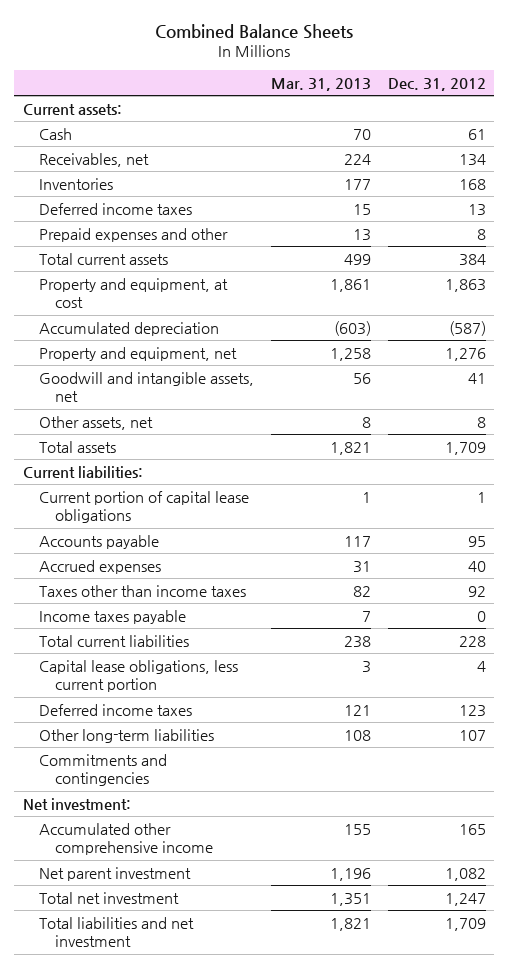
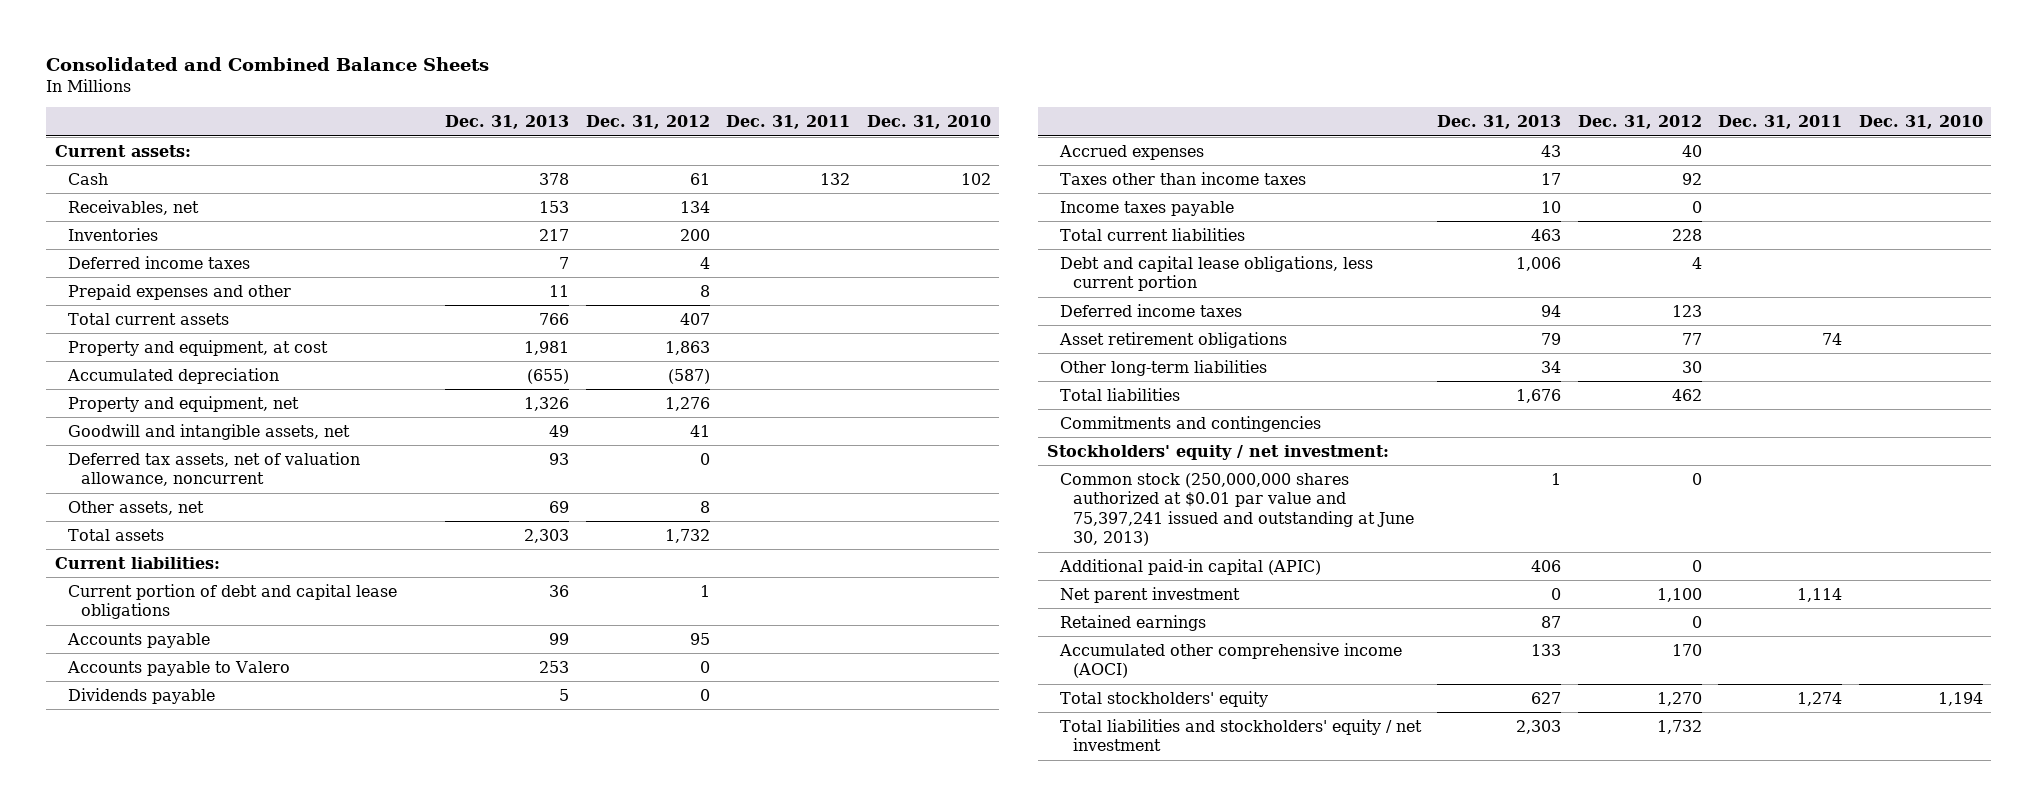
- Combined Balance Sheets
+ Consolidated and Combined Balance Sheets
- | Mar. 31, 2013 | Dec. 31, 2012
+ | Dec. 31, 2013 | Dec. 31, 2012 | Dec. 31, 2011 | Dec. 31, 2010
- Inventories | 177 | 168
- Deferred income taxes | 15 | 13
+ Inventories | 217 | 200 | |
+ Deferred income taxes | 7 | 4 | |
- Total current assets | 499 | 384
+ Total current assets | 766 | 407 | |
+ Deferred tax assets, net of valuation allowance, noncurrent | 93 | 0 | |
- Total assets | 1,821 | 1,709
+ Total assets | 2,303 | 1,732 | |
- Current portion of capital lease obligations | 1 | 1
+ Current portion of debt and capital lease obligations | 36 | 1 | |
+ Accounts payable to Valero | 253 | 0 | |
+ Dividends payable | 5 | 0 | |
- Capital lease obligations, less current portion | 3 | 4
+ Debt and capital lease obligations, less current portion | 1,006 | 4 | |
- Other long-term liabilities | 108 | 107
+ Asset retirement obligations | 79 | 77 | 74 |
+ Other long-term liabilities | 34 | 30 | |
+ Total liabilities | 1,676 | 462 | |
- Net investment:
- Accumulated other comprehensive income | 155 | 165
- Net parent investment | 1,196 | 1,082
- Total net investment | 1,351 | 1,247
- Total liabilities and net investment | 1,821 | 1,709
+ Stockholders' equity / net investment:
+ Common stock (250,000,000 shares authorized at $0.01 par value and 75,397,241 issued and outstanding at June 30, 2013) | 1 | 0 | |
+ Additional paid-in capital (APIC) | 406 | 0 | |
+ Net parent investment | 0 | 1,100 | 1,114 |
+ Retained earnings | 87 | 0 | |
+ Accumulated other comprehensive income (AOCI) | 133 | 170 | |
+ Total stockholders' equity | 627 | 1,270 | 1,274 | 1,194
+ Total liabilities and stockholders' equity / net investment | 2,303 | 1,732 | |

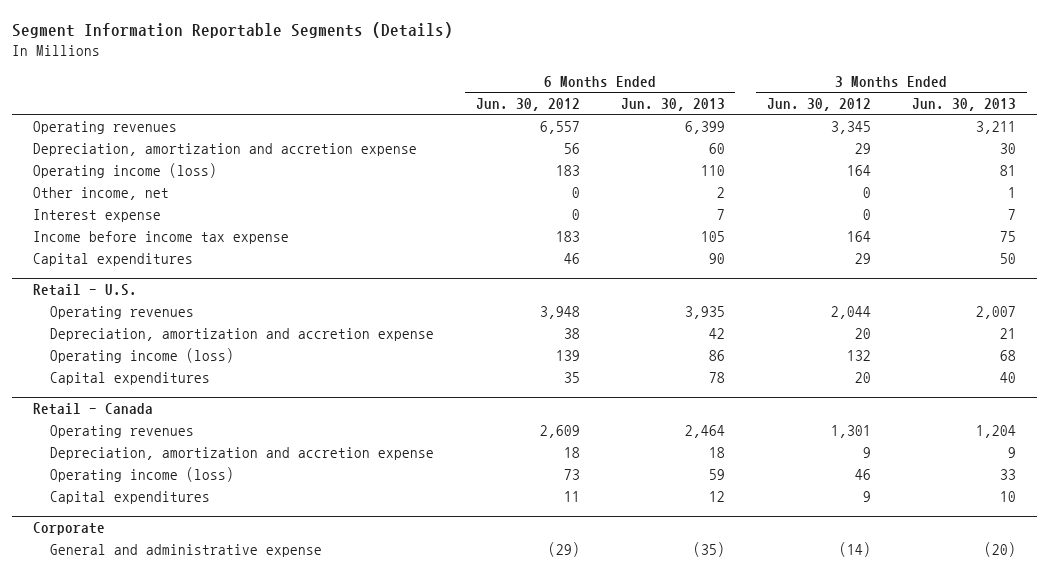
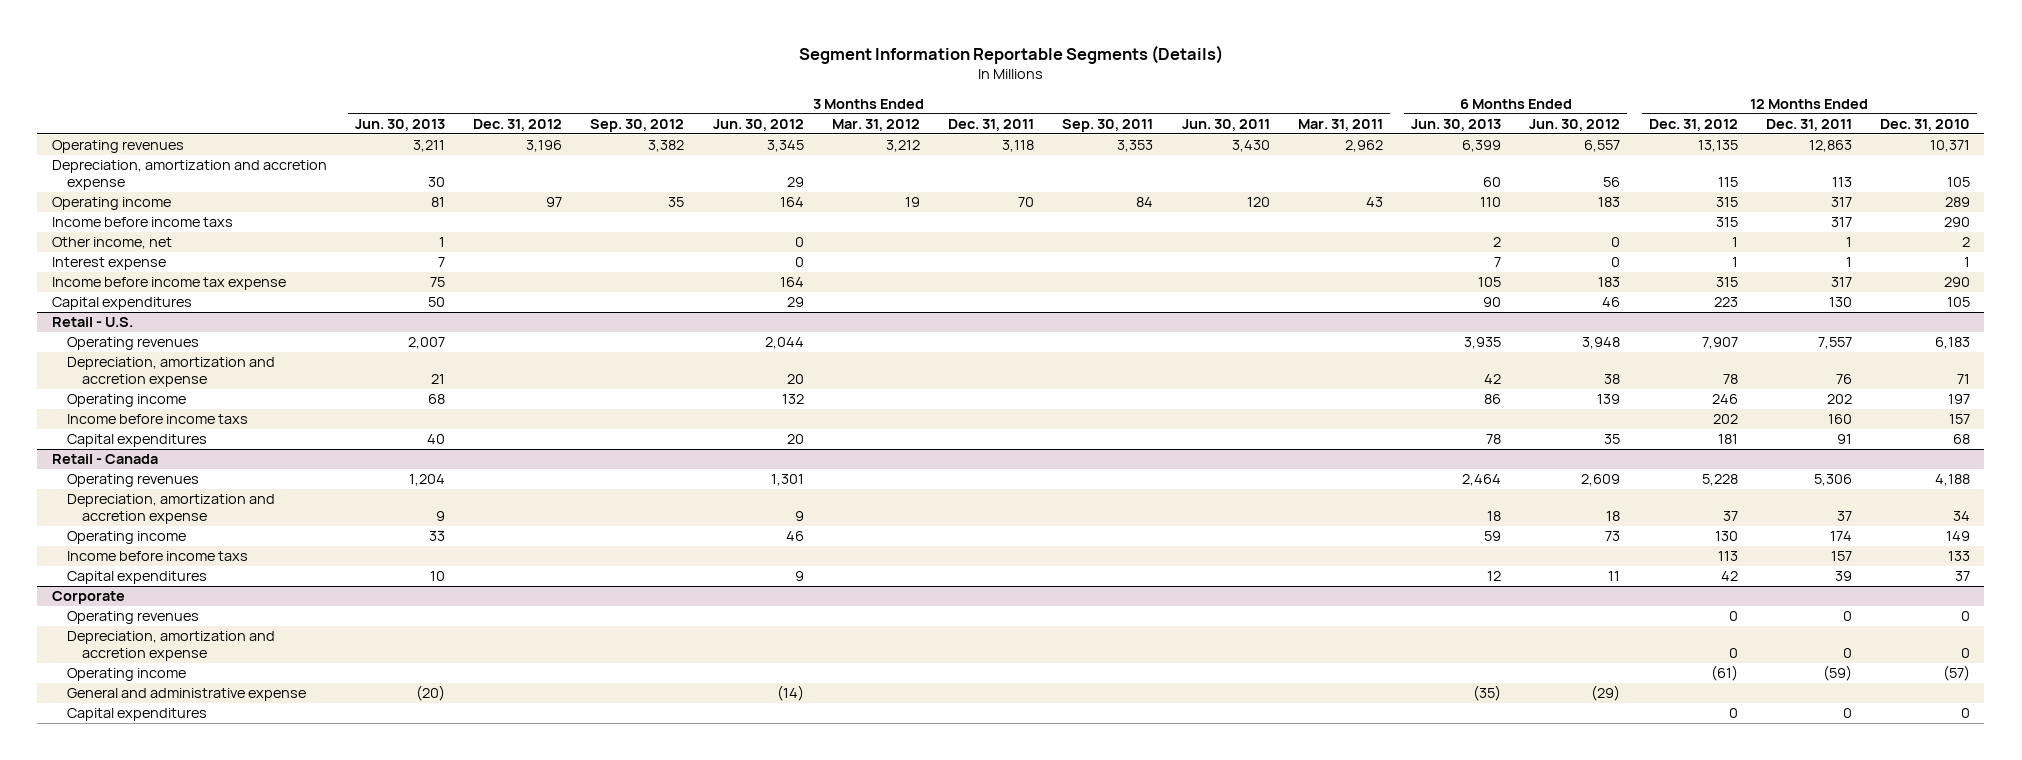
- | 6 Months Ended Jun. 30, 2012 | 6 Months Ended Jun. 30, 2013 | 3 Months Ended Jun. 30, 2012 | 3 Months Ended Jun. 30, 2013
+ | 3 Months Ended Jun. 30, 2013 | 3 Months Ended Dec. 31, 2012 | 3 Months Ended Sep. 30, 2012 | 3 Months Ended Jun. 30, 2012 | 3 Months Ended Mar. 31, 2012 | 3 Months Ended Dec. 31, 2011 | 3 Months Ended Sep. 30, 2011 | 3 Months Ended Jun. 30, 2011 | 3 Months Ended Mar. 31, 2011 | 6 Months Ended Jun. 30, 2013 | 6 Months Ended Jun. 30, 2012 | 12 Months Ended Dec. 31, 2012 | 12 Months Ended Dec. 31, 2011 | 12 Months Ended Dec. 31, 2010
- Operating income (loss) | 183 | 110 | 164 | 81
+ Operating income | 81 | 97 | 35 | 164 | 19 | 70 | 84 | 120 | 43 | 110 | 183 | 315 | 317 | 289
+ Income before income taxs | | | | | | | | | | | | 315 | 317 | 290
@ Retail - U.S.
- Operating income (loss) | 139 | 86 | 132 | 68
+ Operating income | 68 | | | 132 | | | | | | 86 | 139 | 246 | 202 | 197
+ Income before income taxs | | | | | | | | | | | | 202 | 160 | 157
@ Retail - Canada
- Operating income (loss) | 73 | 59 | 46 | 33
+ Operating income | 33 | | | 46 | | | | | | 59 | 73 | 130 | 174 | 149
+ Income before income taxs | | | | | | | | | | | | 113 | 157 | 133
@ Corporate
+ Operating revenues | | | | | | | | | | | | 0 | 0 | 0
+ Depreciation, amortization and accretion expense | | | | | | | | | | | | 0 | 0 | 0
+ Operating income | | | | | | | | | | | | (61) | (59) | (57)
+ Capital expenditures | | | | | | | | | | | | 0 | 0 | 0

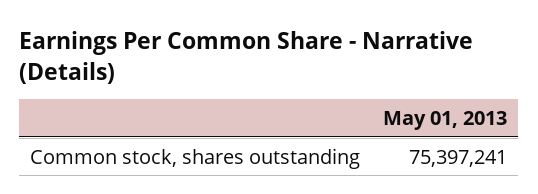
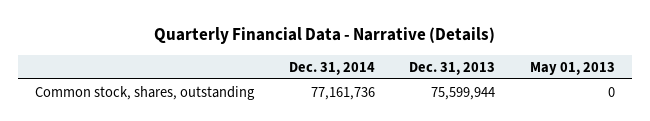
- Earnings Per Common Share - Narrative (Details)
+ Quarterly Financial Data - Narrative (Details)
- | May 01, 2013
+ | Dec. 31, 2014 | Dec. 31, 2013 | May 01, 2013
- Common stock, shares outstanding | 75,397,241
+ Common stock, shares, outstanding | 77,161,736 | 75,599,944 | 0

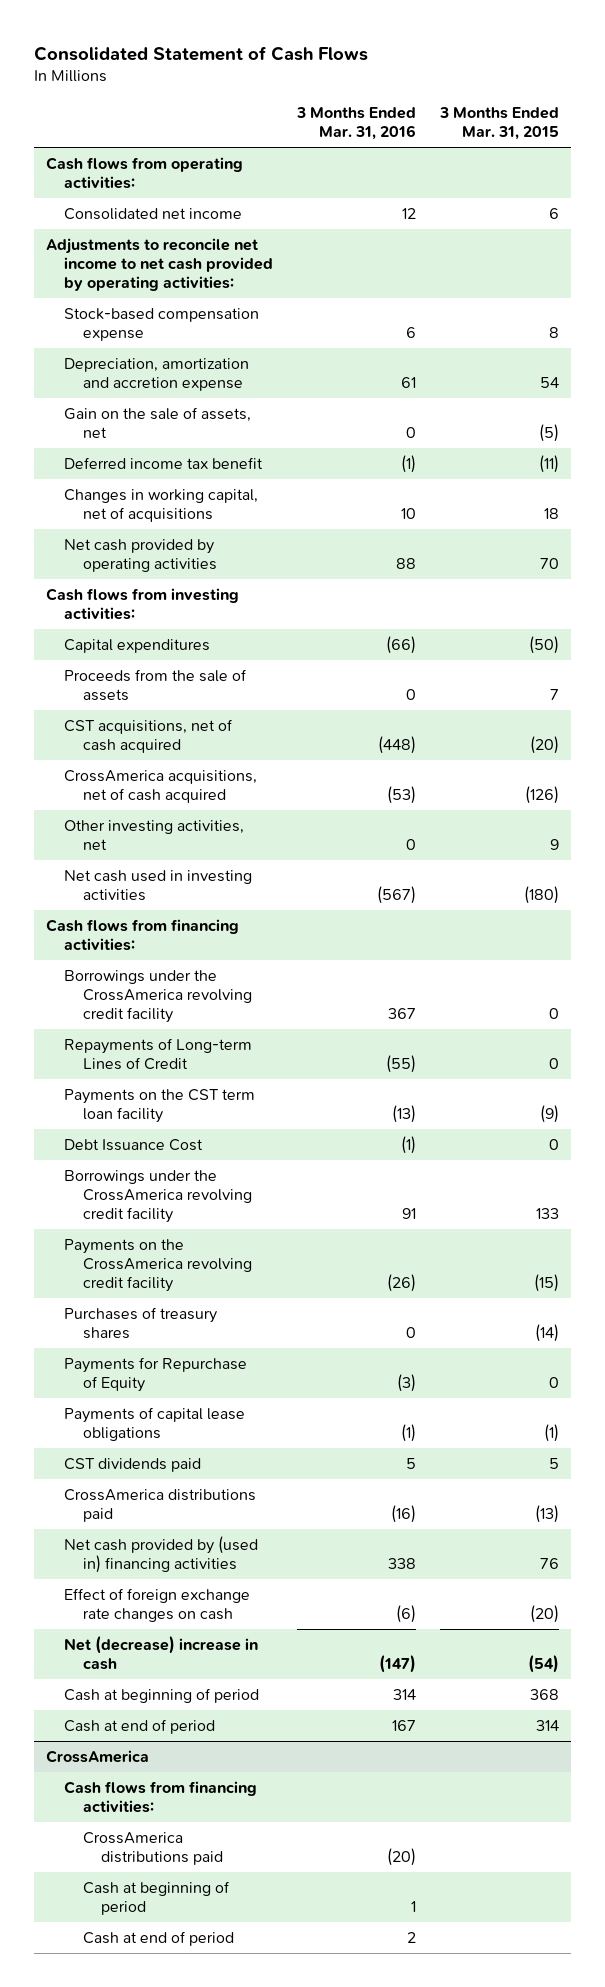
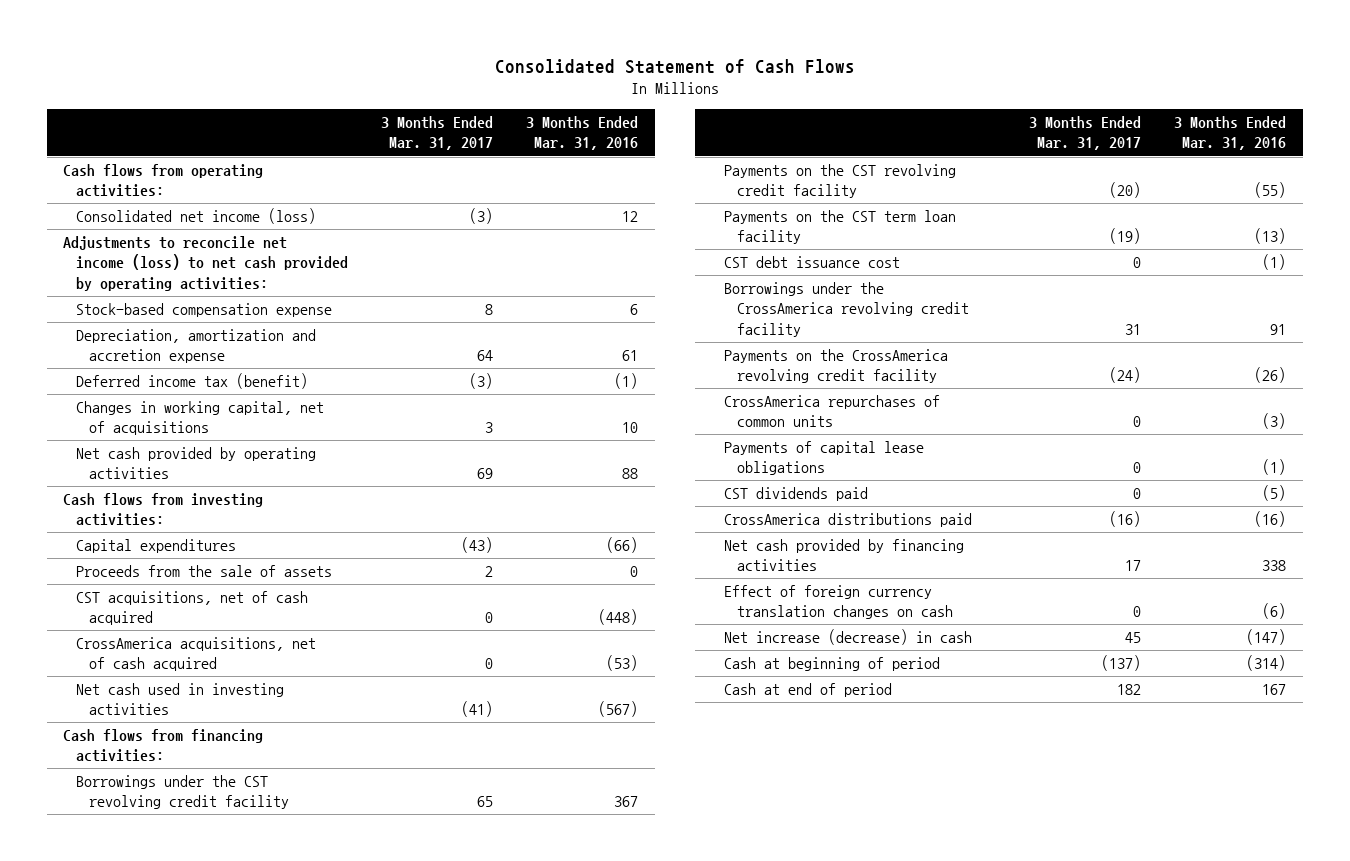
- | 3 Months Ended Mar. 31, 2016 | 3 Months Ended Mar. 31, 2015
+ | 3 Months Ended Mar. 31, 2017 | 3 Months Ended Mar. 31, 2016
- Consolidated net income | 12 | 6
- Adjustments to reconcile net income to net cash provided by operating activities:
+ Consolidated net income (loss) | (3) | 12
+ Adjustments to reconcile net income (loss) to net cash provided by operating activities:
- Gain on the sale of assets, net | 0 | (5)
- Deferred income tax benefit | (1) | (11)
+ Deferred income tax (benefit) | (3) | (1)
- Other investing activities, net | 0 | 9
- Borrowings under the CrossAmerica revolving credit facility | 367 | 0
- Repayments of Long-term Lines of Credit | (55) | 0
+ Borrowings under the CST revolving credit facility | 65 | 367
+ Payments on the CST revolving credit facility | (20) | (55)
- Debt Issuance Cost | (1) | 0
+ CST debt issuance cost | 0 | (1)
- Purchases of treasury shares | 0 | (14)
- Payments for Repurchase of Equity | (3) | 0
+ CrossAmerica repurchases of common units | 0 | (3)
- CST dividends paid | 5 | 5
+ CST dividends paid | 0 | (5)
- Net cash provided by (used in) financing activities | 338 | 76
- Effect of foreign exchange rate changes on cash | (6) | (20)
- Net (decrease) increase in cash | (147) | (54)
- Cash at beginning of period | 314 | 368
+ Net cash provided by financing activities | 17 | 338
+ Effect of foreign currency translation changes on cash | 0 | (6)
+ Net increase (decrease) in cash | 45 | (147)
+ Cash at beginning of period | (137) | (314)
- CrossAmerica
- Cash flows from financing activities:
- CrossAmerica distributions paid | (20) |
- Cash at beginning of period | 1 |
- Cash at end of period | 2 |

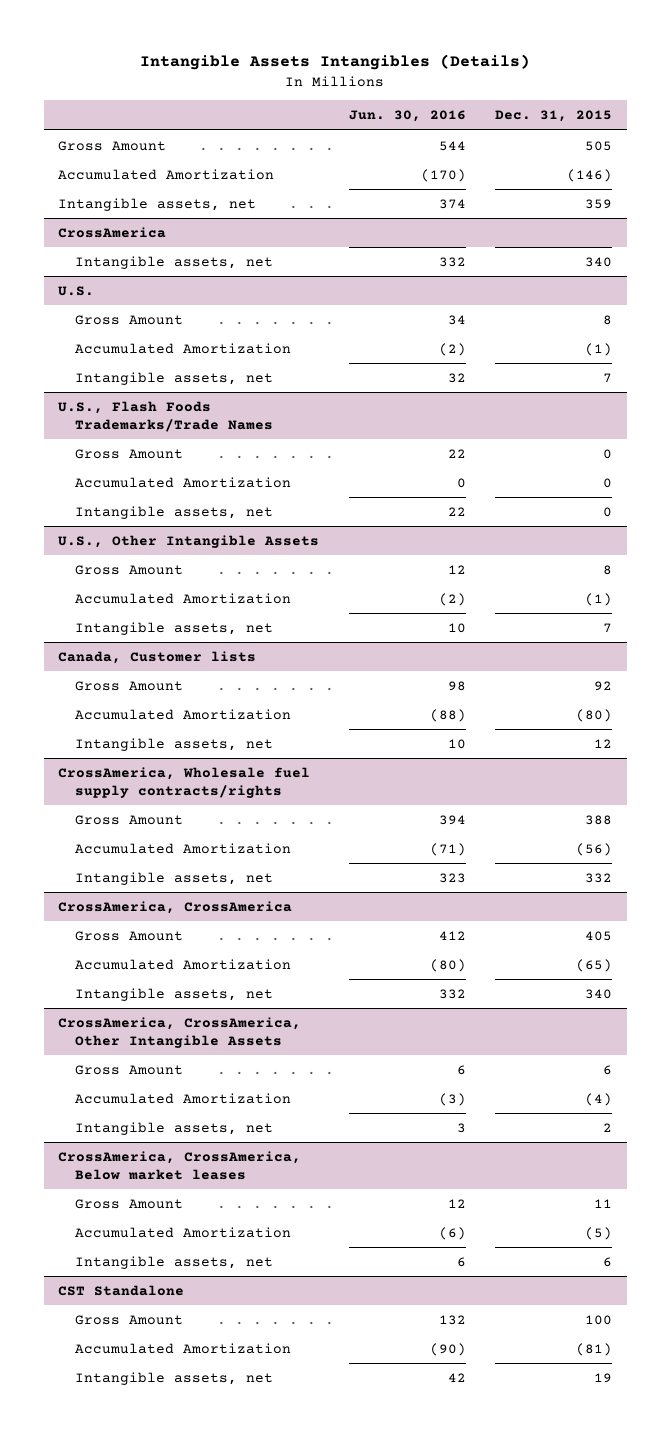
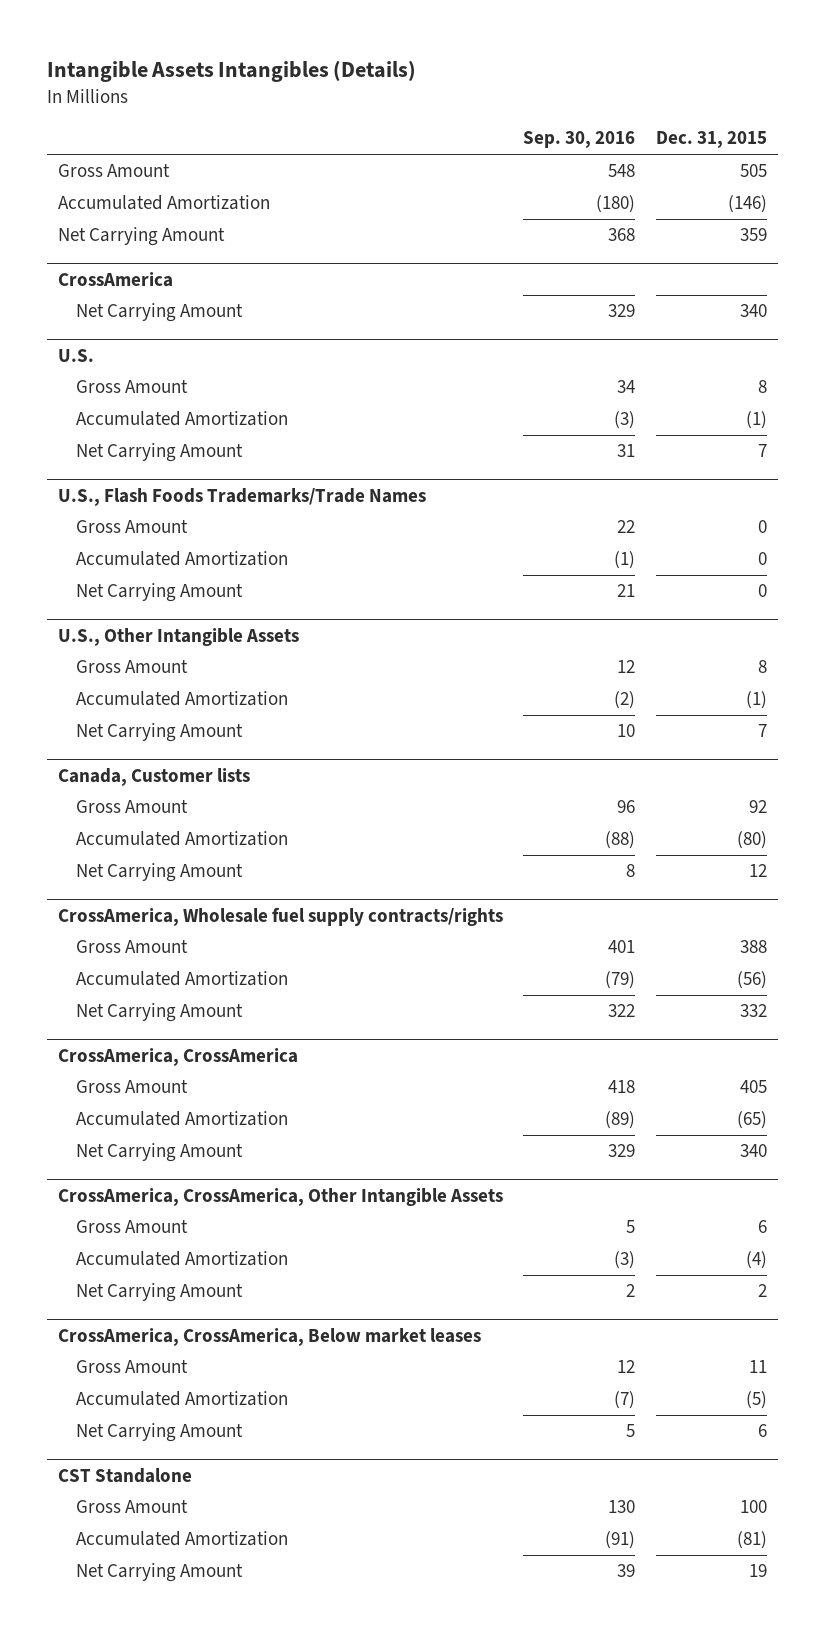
- | Jun. 30, 2016 | Dec. 31, 2015
+ | Sep. 30, 2016 | Dec. 31, 2015
- Intangible assets, net | 374 | 359
+ Net Carrying Amount | 368 | 359
@ CrossAmerica
- Intangible assets, net | 332 | 340
+ Net Carrying Amount | 329 | 340
@ U.S.
- Intangible assets, net | 32 | 7
+ Net Carrying Amount | 31 | 7
@ U.S., Flash Foods Trademarks/Trade Names
- Intangible assets, net | 22 | 0
+ Net Carrying Amount | 21 | 0
@ U.S., Other Intangible Assets
- Intangible assets, net | 10 | 7
+ Net Carrying Amount | 10 | 7
@ Canada, Customer lists
- Intangible assets, net | 10 | 12
+ Net Carrying Amount | 8 | 12
@ CrossAmerica, Wholesale fuel supply contracts/rights
- Intangible assets, net | 323 | 332
+ Net Carrying Amount | 322 | 332
@ CrossAmerica, CrossAmerica
- Intangible assets, net | 332 | 340
+ Net Carrying Amount | 329 | 340
@ CrossAmerica, CrossAmerica, Other Intangible Assets
- Intangible assets, net | 3 | 2
+ Net Carrying Amount | 2 | 2
@ CrossAmerica, CrossAmerica, Below market leases
- Intangible assets, net | 6 | 6
+ Net Carrying Amount | 5 | 6
@ CST Standalone
- Intangible assets, net | 42 | 19
+ Net Carrying Amount | 39 | 19

